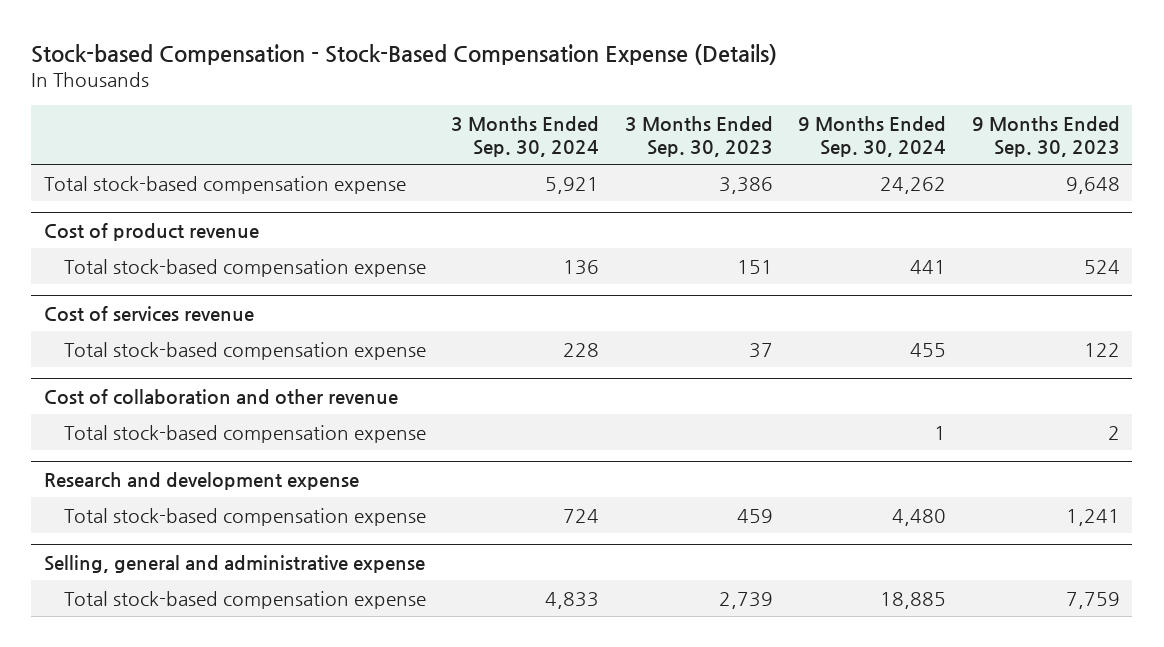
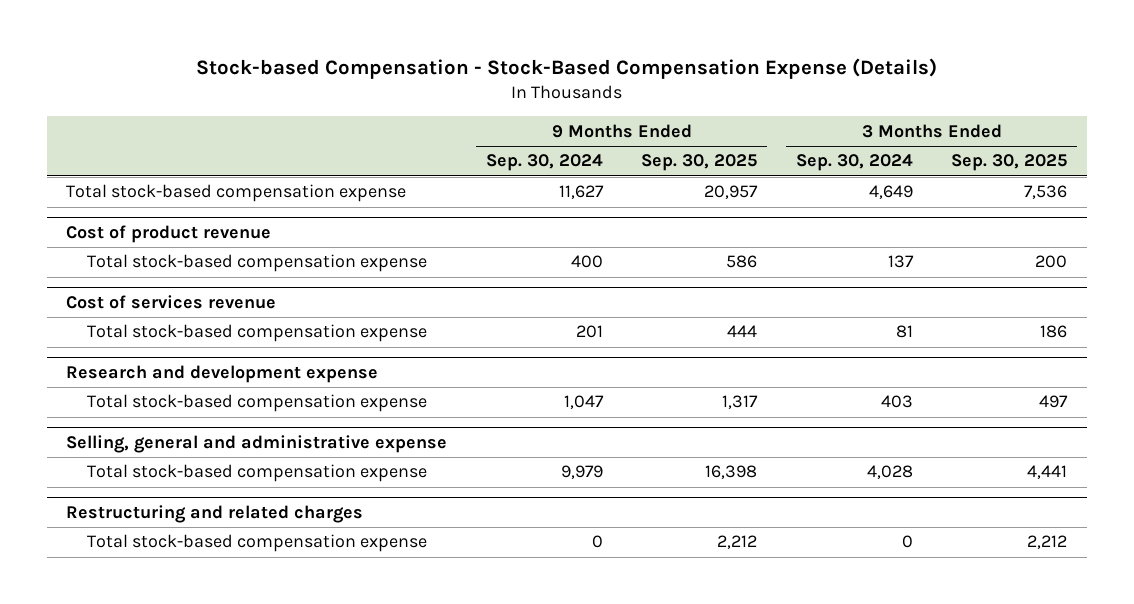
- | 3 Months Ended Sep. 30, 2024 | 3 Months Ended Sep. 30, 2023 | 9 Months Ended Sep. 30, 2024 | 9 Months Ended Sep. 30, 2023
+ | 9 Months Ended Sep. 30, 2024 | 9 Months Ended Sep. 30, 2025 | 3 Months Ended Sep. 30, 2024 | 3 Months Ended Sep. 30, 2025
- Total stock-based compensation expense | 5,921 | 3,386 | 24,262 | 9,648
+ Total stock-based compensation expense | 11,627 | 20,957 | 4,649 | 7,536
@ Cost of product revenue
- Total stock-based compensation expense | 136 | 151 | 441 | 524
+ Total stock-based compensation expense | 400 | 586 | 137 | 200
@ Cost of services revenue
- Total stock-based compensation expense | 228 | 37 | 455 | 122
- Cost of collaboration and other revenue
- Total stock-based compensation expense | | | 1 | 2
@ Cost of services revenue
+ Total stock-based compensation expense | 201 | 444 | 81 | 186
@ Research and development expense
- Total stock-based compensation expense | 724 | 459 | 4,480 | 1,241
+ Total stock-based compensation expense | 1,047 | 1,317 | 403 | 497
@ Selling, general and administrative expense
- Total stock-based compensation expense | 4,833 | 2,739 | 18,885 | 7,759
+ Total stock-based compensation expense | 9,979 | 16,398 | 4,028 | 4,441
+ Restructuring and related charges
+ Total stock-based compensation expense | 0 | 2,212 | 0 | 2,212

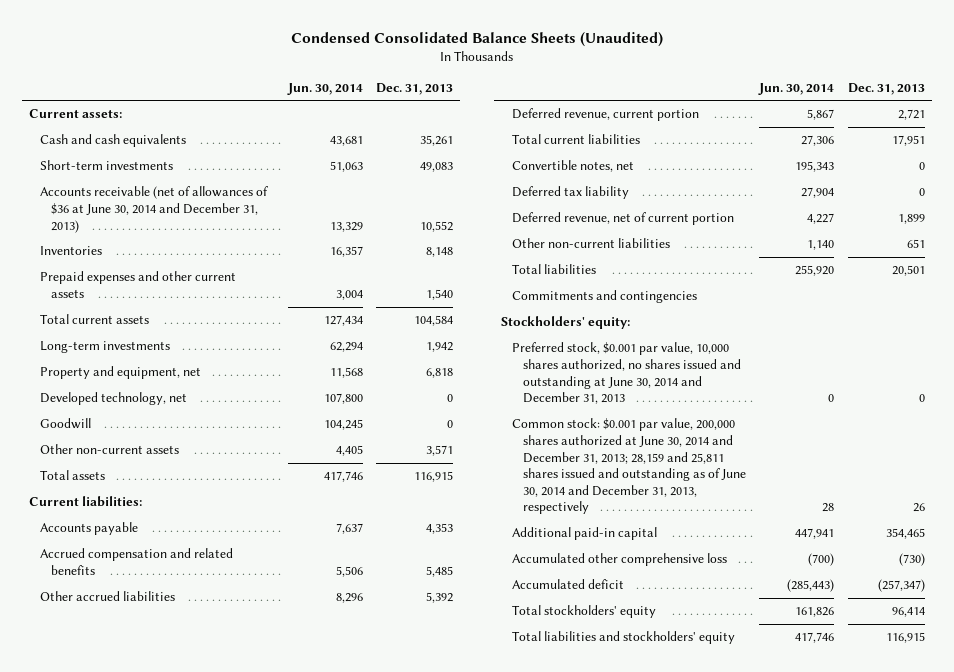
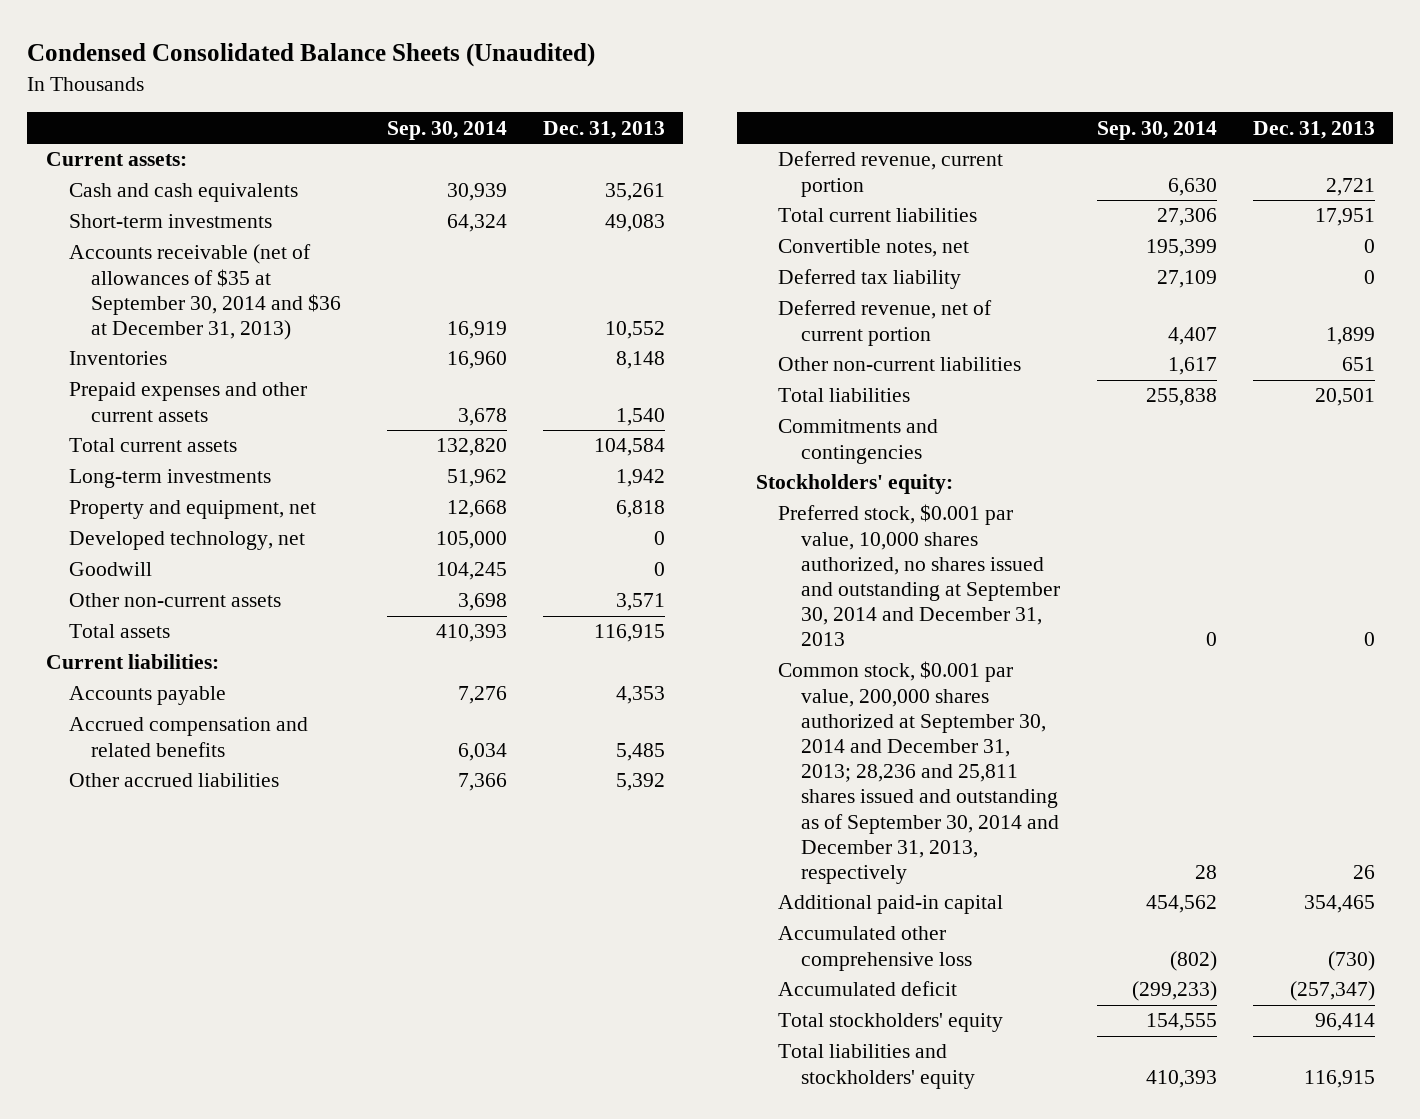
- | Jun. 30, 2014 | Dec. 31, 2013
+ | Sep. 30, 2014 | Dec. 31, 2013
- Accounts receivable (net of allowances of $36 at June 30, 2014 and December 31, 2013) | 13,329 | 10,552
+ Accounts receivable (net of allowances of $35 at September 30, 2014 and $36 at December 31, 2013) | 16,919 | 10,552
- Preferred stock, $0.001 par value, 10,000 shares authorized, no shares issued and outstanding at June 30, 2014 and December 31, 2013 | 0 | 0
- Common stock: $0.001 par value, 200,000 shares authorized at June 30, 2014 and December 31, 2013; 28,159 and 25,811 shares issued and outstanding as of June 30, 2014 and December 31, 2013, respectively | 28 | 26
+ Preferred stock, $0.001 par value, 10,000 shares authorized, no shares issued and outstanding at September 30, 2014 and December 31, 2013 | 0 | 0
+ Common stock, $0.001 par value, 200,000 shares authorized at September 30, 2014 and December 31, 2013; 28,236 and 25,811 shares issued and outstanding as of September 30, 2014 and December 31, 2013, respectively | 28 | 26

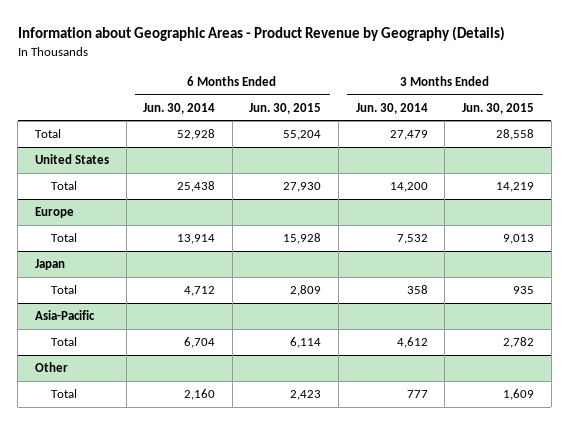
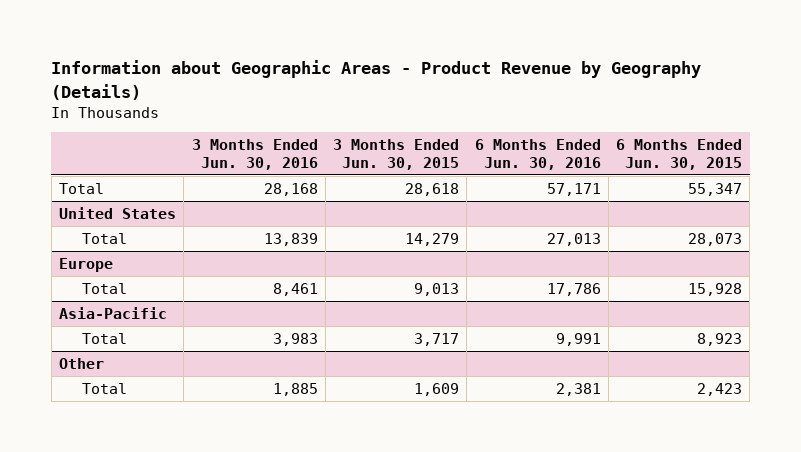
- | 6 Months Ended Jun. 30, 2014 | 6 Months Ended Jun. 30, 2015 | 3 Months Ended Jun. 30, 2014 | 3 Months Ended Jun. 30, 2015
+ | 3 Months Ended Jun. 30, 2016 | 3 Months Ended Jun. 30, 2015 | 6 Months Ended Jun. 30, 2016 | 6 Months Ended Jun. 30, 2015
- Total | 52,928 | 55,204 | 27,479 | 28,558
+ Total | 28,168 | 28,618 | 57,171 | 55,347
@ United States
- Total | 25,438 | 27,930 | 14,200 | 14,219
+ Total | 13,839 | 14,279 | 27,013 | 28,073
- Japan
- Total | 4,712 | 2,809 | 358 | 935
@ Asia-Pacific
- Total | 6,704 | 6,114 | 4,612 | 2,782
+ Total | 3,983 | 3,717 | 9,991 | 8,923

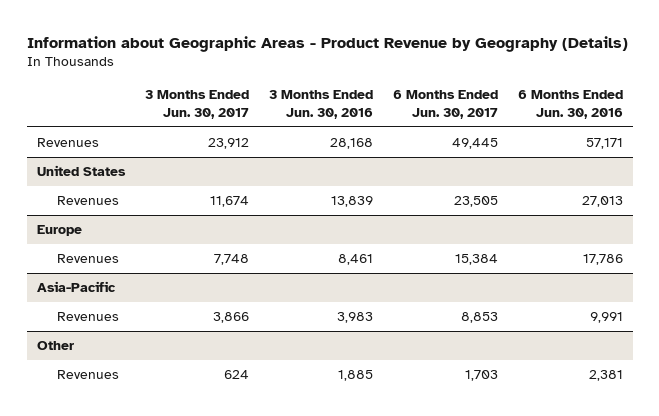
- | 3 Months Ended Jun. 30, 2016 | 3 Months Ended Jun. 30, 2015 | 6 Months Ended Jun. 30, 2016 | 6 Months Ended Jun. 30, 2015
+ | 3 Months Ended Jun. 30, 2017 | 3 Months Ended Jun. 30, 2016 | 6 Months Ended Jun. 30, 2017 | 6 Months Ended Jun. 30, 2016
- Total | 28,168 | 28,618 | 57,171 | 55,347
+ Revenues | 23,912 | 28,168 | 49,445 | 57,171
@ United States
- Total | 13,839 | 14,279 | 27,013 | 28,073
+ Revenues | 11,674 | 13,839 | 23,505 | 27,013
@ Europe
- Total | 8,461 | 9,013 | 17,786 | 15,928
+ Revenues | 7,748 | 8,461 | 15,384 | 17,786
@ Asia-Pacific
- Total | 3,983 | 3,717 | 9,991 | 8,923
+ Revenues | 3,866 | 3,983 | 8,853 | 9,991
@ Other
- Total | 1,885 | 1,609 | 2,381 | 2,423
+ Revenues | 624 | 1,885 | 1,703 | 2,381

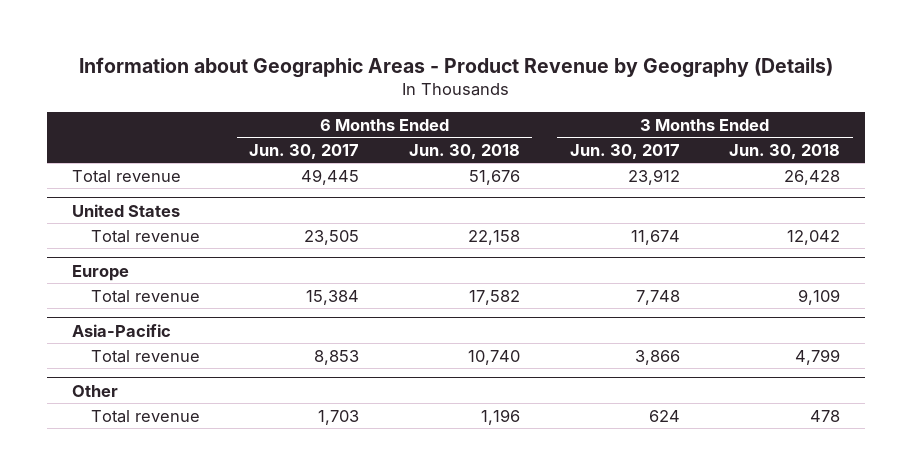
- | 3 Months Ended Jun. 30, 2017 | 3 Months Ended Jun. 30, 2016 | 6 Months Ended Jun. 30, 2017 | 6 Months Ended Jun. 30, 2016
+ | 6 Months Ended Jun. 30, 2017 | 6 Months Ended Jun. 30, 2018 | 3 Months Ended Jun. 30, 2017 | 3 Months Ended Jun. 30, 2018
- Revenues | 23,912 | 28,168 | 49,445 | 57,171
+ Total revenue | 49,445 | 51,676 | 23,912 | 26,428
@ United States
- Revenues | 11,674 | 13,839 | 23,505 | 27,013
+ Total revenue | 23,505 | 22,158 | 11,674 | 12,042
@ Europe
- Revenues | 7,748 | 8,461 | 15,384 | 17,786
+ Total revenue | 15,384 | 17,582 | 7,748 | 9,109
@ Asia-Pacific
- Revenues | 3,866 | 3,983 | 8,853 | 9,991
+ Total revenue | 8,853 | 10,740 | 3,866 | 4,799
@ Other
- Revenues | 624 | 1,885 | 1,703 | 2,381
+ Total revenue | 1,703 | 1,196 | 624 | 478

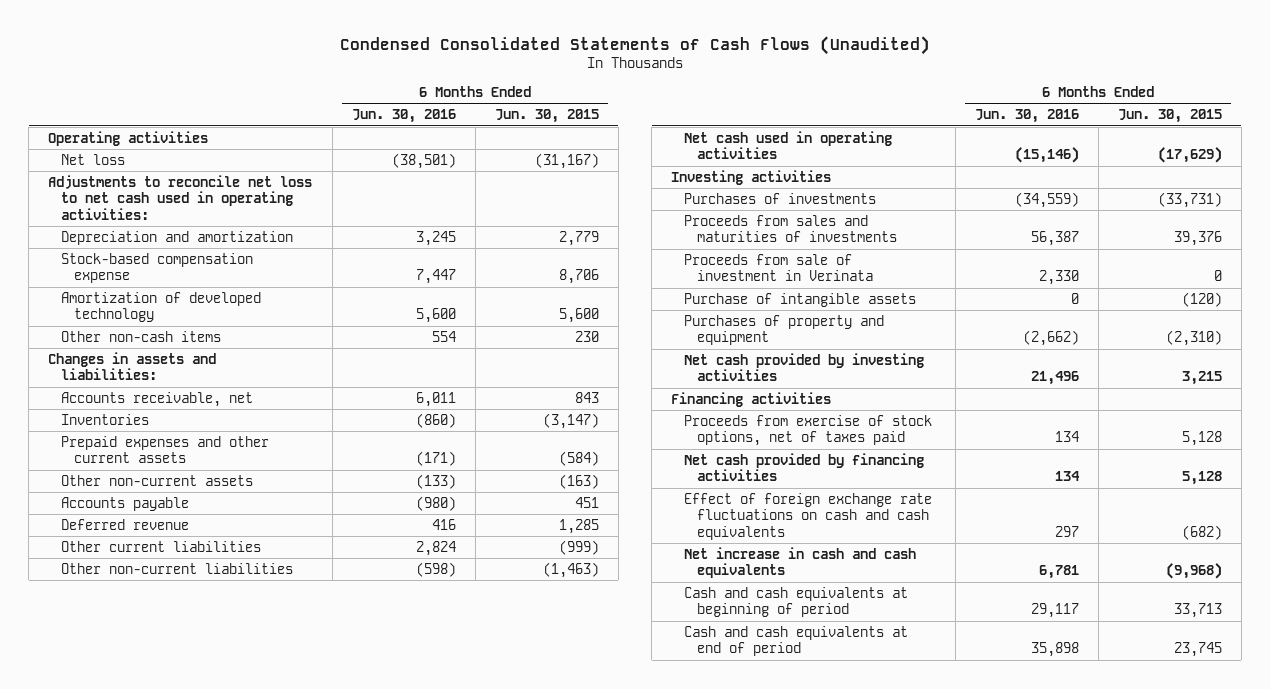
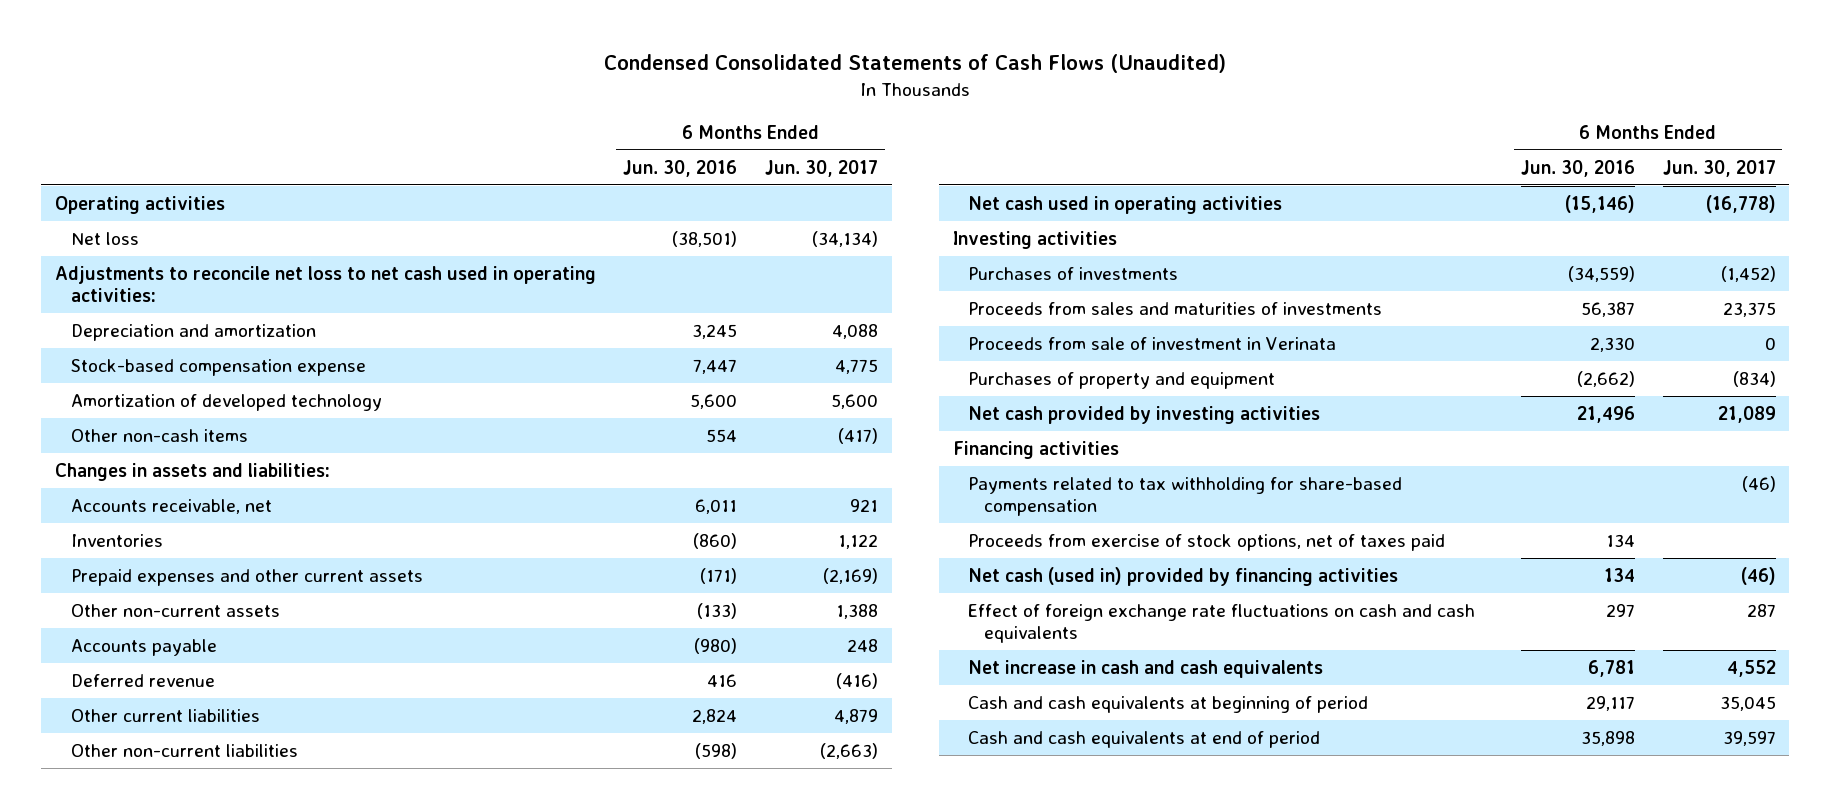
- | 6 Months Ended Jun. 30, 2016 | 6 Months Ended Jun. 30, 2015
+ | 6 Months Ended Jun. 30, 2016 | 6 Months Ended Jun. 30, 2017
- Purchase of intangible assets | 0 | (120)
+ Payments related to tax withholding for share-based compensation | | (46)
- Net cash provided by financing activities | 134 | 5,128
+ Net cash (used in) provided by financing activities | 134 | (46)

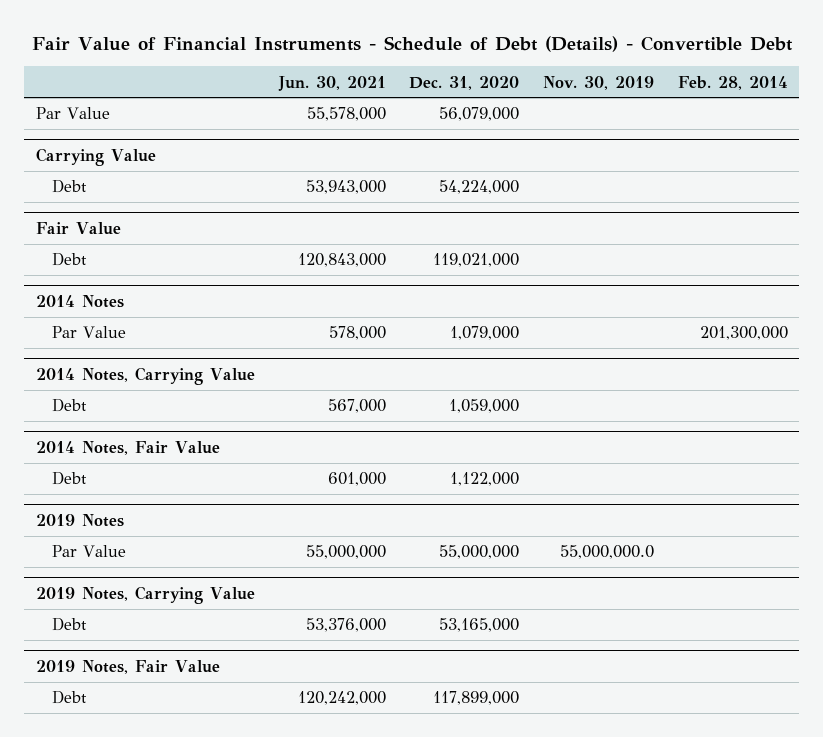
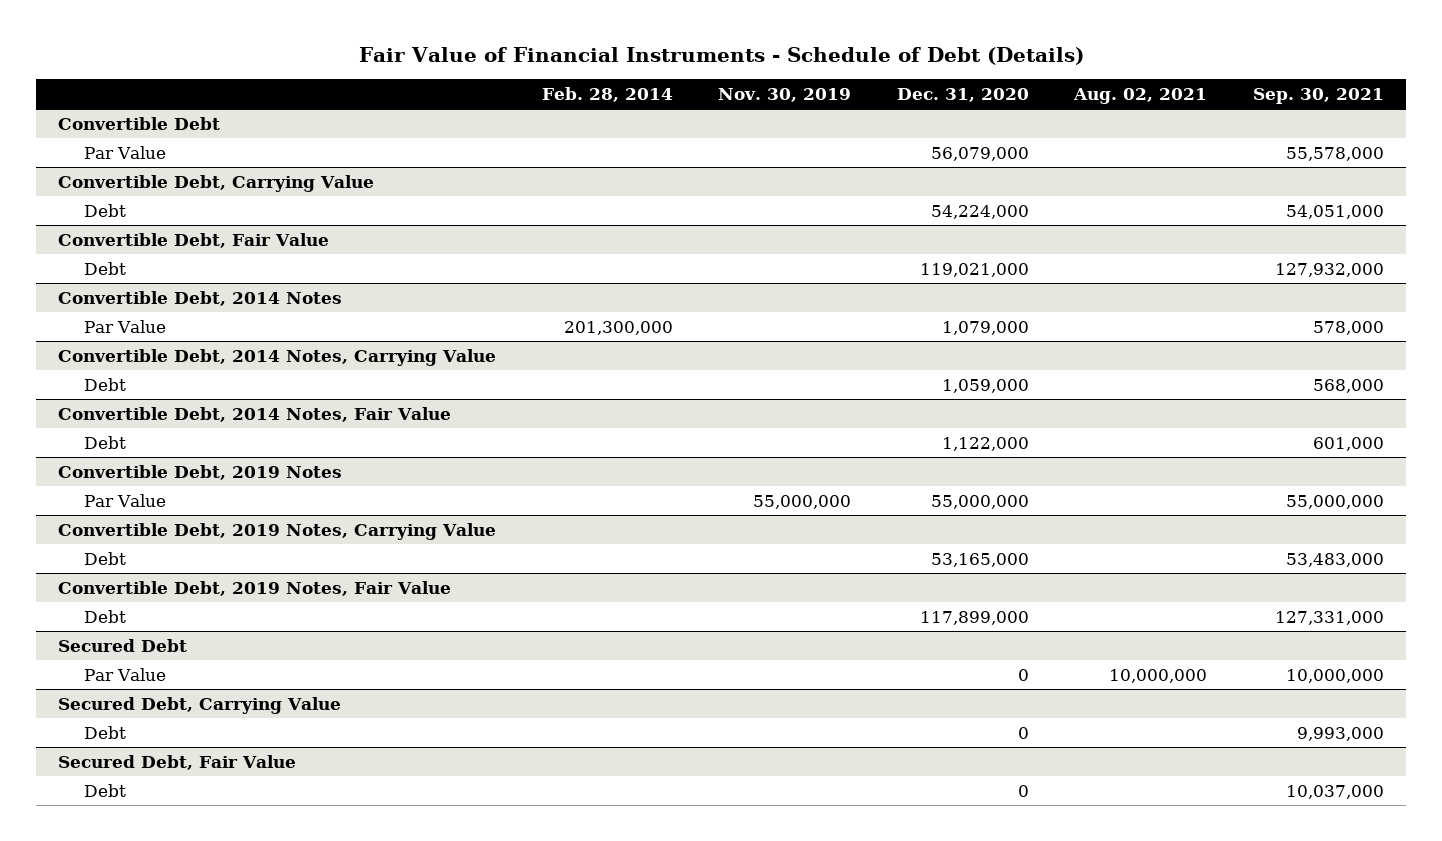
- Fair Value of Financial Instruments - Schedule of Debt (Details) - Convertible Debt
+ Fair Value of Financial Instruments - Schedule of Debt (Details)
- | Jun. 30, 2021 | Dec. 31, 2020 | Nov. 30, 2019 | Feb. 28, 2014
+ | Feb. 28, 2014 | Nov. 30, 2019 | Dec. 31, 2020 | Aug. 02, 2021 | Sep. 30, 2021
+ Convertible Debt
- Carrying Value
+ Convertible Debt, Carrying Value
- Fair Value
+ Convertible Debt, Fair Value
- 2014 Notes
+ Convertible Debt, 2014 Notes
- 2014 Notes, Carrying Value
+ Convertible Debt, 2014 Notes, Carrying Value
- 2014 Notes, Fair Value
+ Convertible Debt, 2014 Notes, Fair Value
- 2019 Notes
- Par Value | 55,000,000 | 55,000,000 | 55,000,000.0 |
- 2019 Notes, Carrying Value
+ Convertible Debt, 2019 Notes
+ Par Value | | 55,000,000 | 55,000,000 | | 55,000,000
+ Convertible Debt, 2019 Notes, Carrying Value
- 2019 Notes, Fair Value
+ Convertible Debt, 2019 Notes, Fair Value
+ Secured Debt
+ Par Value | | | 0 | 10,000,000 | 10,000,000
+ Secured Debt, Carrying Value
+ Debt | | | 0 | | 9,993,000
+ Secured Debt, Fair Value
+ Debt | | | 0 | | 10,037,000

